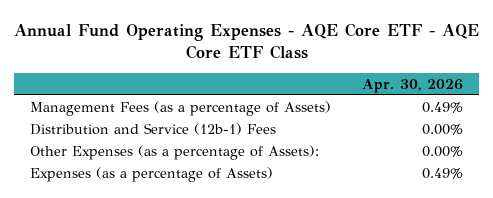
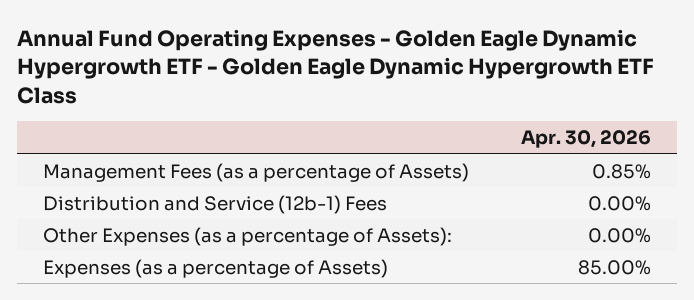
- Annual Fund Operating Expenses - AQE Core ETF - AQE Core ETF Class
+ Annual Fund Operating Expenses - Golden Eagle Dynamic Hypergrowth ETF - Golden Eagle Dynamic Hypergrowth ETF Class
- Management Fees (as a percentage of Assets) | 0.49%
+ Management Fees (as a percentage of Assets) | 0.85%
- Expenses (as a percentage of Assets) | 0.49%
+ Expenses (as a percentage of Assets) | 85.00%

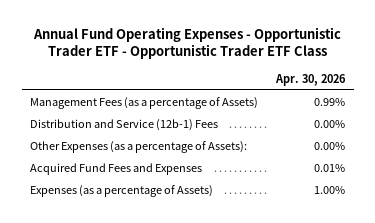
- Annual Fund Operating Expenses - Golden Eagle Dynamic Hypergrowth ETF - Golden Eagle Dynamic Hypergrowth ETF Class
+ Annual Fund Operating Expenses - Opportunistic Trader ETF - Opportunistic Trader ETF Class
- Management Fees (as a percentage of Assets) | 0.85%
+ Management Fees (as a percentage of Assets) | 0.99%
- Expenses (as a percentage of Assets) | 85.00%
+ Acquired Fund Fees and Expenses | 0.01%
+ Expenses (as a percentage of Assets) | 1.00%

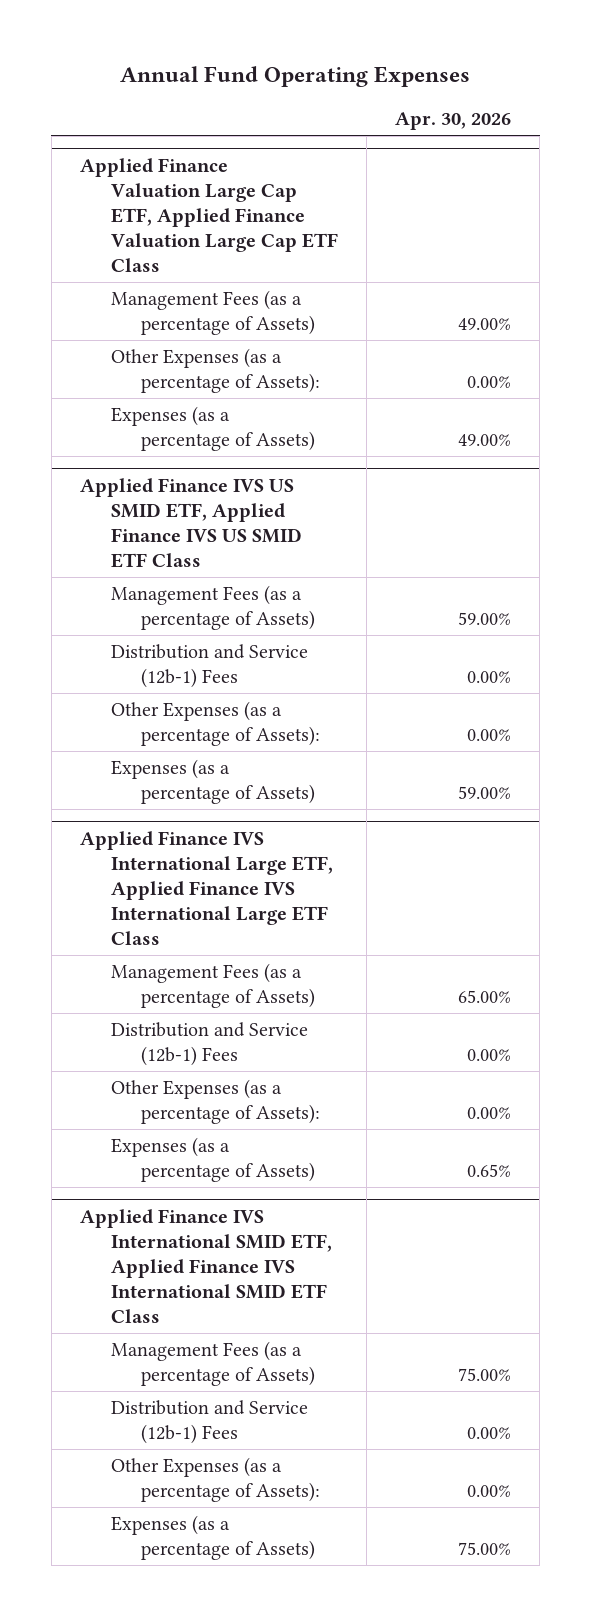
- Annual Fund Operating Expenses - Opportunistic Trader ETF - Opportunistic Trader ETF Class
+ Annual Fund Operating Expenses
- Management Fees (as a percentage of Assets) | 0.99%
+ Applied Finance Valuation Large Cap ETF, Applied Finance Valuation Large Cap ETF Class
+ Management Fees (as a percentage of Assets) | 49.00%
+ Other Expenses (as a percentage of Assets): | 0.00%
+ Expenses (as a percentage of Assets) | 49.00%
+ Applied Finance IVS US SMID ETF, Applied Finance IVS US SMID ETF Class
+ Management Fees (as a percentage of Assets) | 59.00%
- Acquired Fund Fees and Expenses | 0.01%
- Expenses (as a percentage of Assets) | 1.00%
+ Expenses (as a percentage of Assets) | 59.00%
+ Applied Finance IVS International Large ETF, Applied Finance IVS International Large ETF Class
+ Management Fees (as a percentage of Assets) | 65.00%
+ Distribution and Service (12b-1) Fees | 0.00%
+ Other Expenses (as a percentage of Assets): | 0.00%
+ Expenses (as a percentage of Assets) | 0.65%
+ Applied Finance IVS International SMID ETF, Applied Finance IVS International SMID ETF Class
+ Management Fees (as a percentage of Assets) | 75.00%
+ Distribution and Service (12b-1) Fees | 0.00%
+ Other Expenses (as a percentage of Assets): | 0.00%
+ Expenses (as a percentage of Assets) | 75.00%

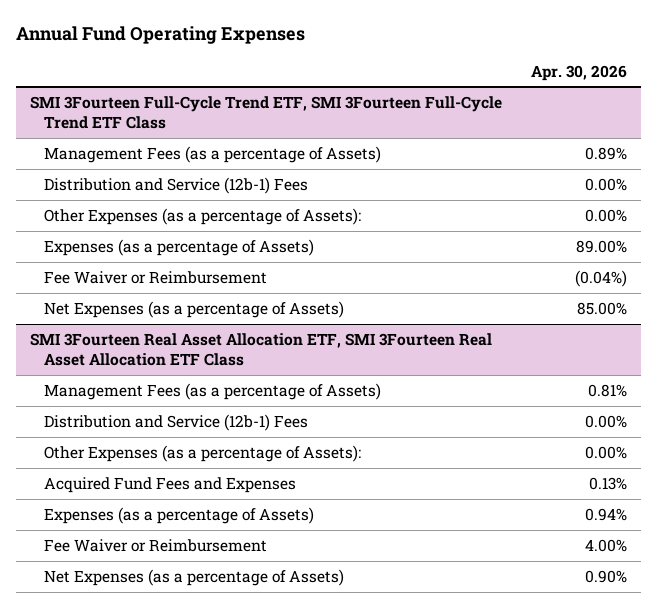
- Applied Finance Valuation Large Cap ETF, Applied Finance Valuation Large Cap ETF Class
- Management Fees (as a percentage of Assets) | 49.00%
- Other Expenses (as a percentage of Assets): | 0.00%
- Expenses (as a percentage of Assets) | 49.00%
- Applied Finance IVS US SMID ETF, Applied Finance IVS US SMID ETF Class
- Management Fees (as a percentage of Assets) | 59.00%
- Distribution and Service (12b-1) Fees | 0.00%
- Other Expenses (as a percentage of Assets): | 0.00%
- Expenses (as a percentage of Assets) | 59.00%
- Applied Finance IVS International Large ETF, Applied Finance IVS International Large ETF Class
- Management Fees (as a percentage of Assets) | 65.00%
+ SMI 3Fourteen Full-Cycle Trend ETF, SMI 3Fourteen Full-Cycle Trend ETF Class
+ Management Fees (as a percentage of Assets) | 0.89%
- Expenses (as a percentage of Assets) | 0.65%
- Applied Finance IVS International SMID ETF, Applied Finance IVS International SMID ETF Class
- Management Fees (as a percentage of Assets) | 75.00%
+ Expenses (as a percentage of Assets) | 89.00%
+ Fee Waiver or Reimbursement | (0.04%)
+ Net Expenses (as a percentage of Assets) | 85.00%
+ SMI 3Fourteen Real Asset Allocation ETF, SMI 3Fourteen Real Asset Allocation ETF Class
+ Management Fees (as a percentage of Assets) | 0.81%
- Expenses (as a percentage of Assets) | 75.00%
+ Acquired Fund Fees and Expenses | 0.13%
+ Expenses (as a percentage of Assets) | 0.94%
+ Fee Waiver or Reimbursement | 4.00%
+ Net Expenses (as a percentage of Assets) | 0.90%

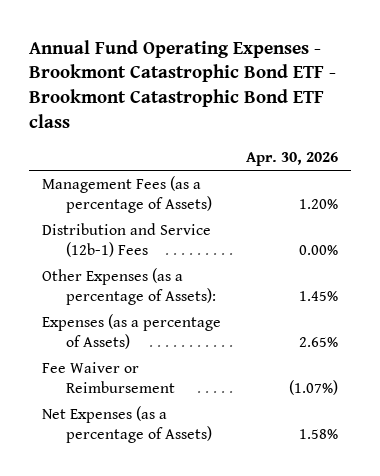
- Annual Fund Operating Expenses
+ Annual Fund Operating Expenses - Brookmont Catastrophic Bond ETF - Brookmont Catastrophic Bond ETF class
- SMI 3Fourteen Full-Cycle Trend ETF, SMI 3Fourteen Full-Cycle Trend ETF Class
- Management Fees (as a percentage of Assets) | 0.89%
- Distribution and Service (12b-1) Fees | 0.00%
- Other Expenses (as a percentage of Assets): | 0.00%
- Expenses (as a percentage of Assets) | 89.00%
- Fee Waiver or Reimbursement | (0.04%)
- Net Expenses (as a percentage of Assets) | 85.00%
- SMI 3Fourteen Real Asset Allocation ETF, SMI 3Fourteen Real Asset Allocation ETF Class
- Management Fees (as a percentage of Assets) | 0.81%
+ Management Fees (as a percentage of Assets) | 1.20%
- Other Expenses (as a percentage of Assets): | 0.00%
- Acquired Fund Fees and Expenses | 0.13%
- Expenses (as a percentage of Assets) | 0.94%
- Fee Waiver or Reimbursement | 4.00%
- Net Expenses (as a percentage of Assets) | 0.90%
+ Other Expenses (as a percentage of Assets): | 1.45%
+ Expenses (as a percentage of Assets) | 2.65%
+ Fee Waiver or Reimbursement | (1.07%)
+ Net Expenses (as a percentage of Assets) | 1.58%

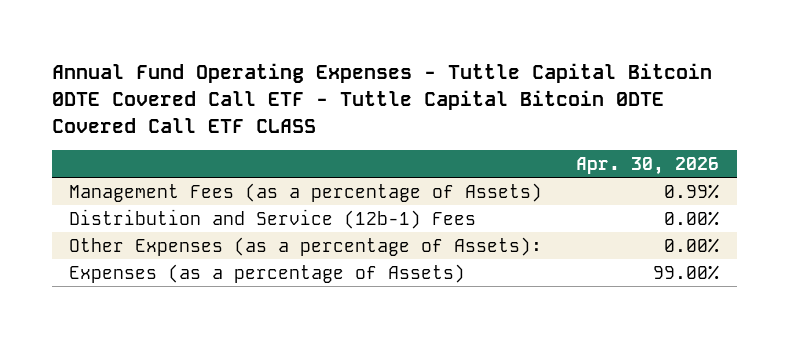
- Annual Fund Operating Expenses - Brookmont Catastrophic Bond ETF - Brookmont Catastrophic Bond ETF class
+ Annual Fund Operating Expenses - Tuttle Capital Bitcoin 0DTE Covered Call ETF - Tuttle Capital Bitcoin 0DTE Covered Call ETF CLASS
- Management Fees (as a percentage of Assets) | 1.20%
+ Management Fees (as a percentage of Assets) | 0.99%
- Other Expenses (as a percentage of Assets): | 1.45%
- Expenses (as a percentage of Assets) | 2.65%
- Fee Waiver or Reimbursement | (1.07%)
- Net Expenses (as a percentage of Assets) | 1.58%
+ Other Expenses (as a percentage of Assets): | 0.00%
+ Expenses (as a percentage of Assets) | 99.00%

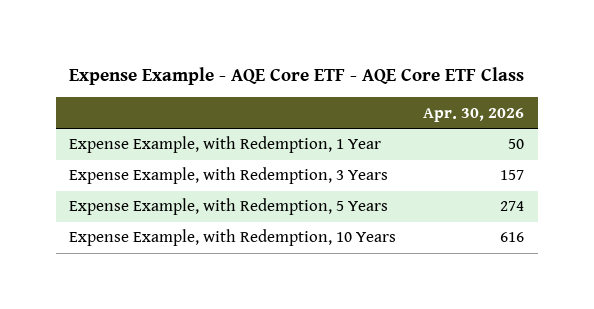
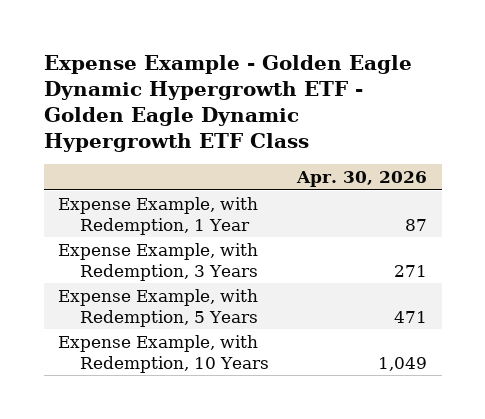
- Expense Example - AQE Core ETF - AQE Core ETF Class
+ Expense Example - Golden Eagle Dynamic Hypergrowth ETF - Golden Eagle Dynamic Hypergrowth ETF Class
- Expense Example, with Redemption, 1 Year | 50
- Expense Example, with Redemption, 3 Years | 157
- Expense Example, with Redemption, 5 Years | 274
- Expense Example, with Redemption, 10 Years | 616
+ Expense Example, with Redemption, 1 Year | 87
+ Expense Example, with Redemption, 3 Years | 271
+ Expense Example, with Redemption, 5 Years | 471
+ Expense Example, with Redemption, 10 Years | 1,049

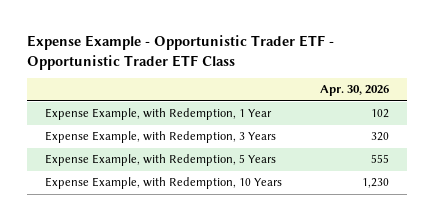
- Expense Example - Golden Eagle Dynamic Hypergrowth ETF - Golden Eagle Dynamic Hypergrowth ETF Class
+ Expense Example - Opportunistic Trader ETF - Opportunistic Trader ETF Class
- Expense Example, with Redemption, 1 Year | 87
- Expense Example, with Redemption, 3 Years | 271
- Expense Example, with Redemption, 5 Years | 471
- Expense Example, with Redemption, 10 Years | 1,049
+ Expense Example, with Redemption, 1 Year | 102
+ Expense Example, with Redemption, 3 Years | 320
+ Expense Example, with Redemption, 5 Years | 555
+ Expense Example, with Redemption, 10 Years | 1,230

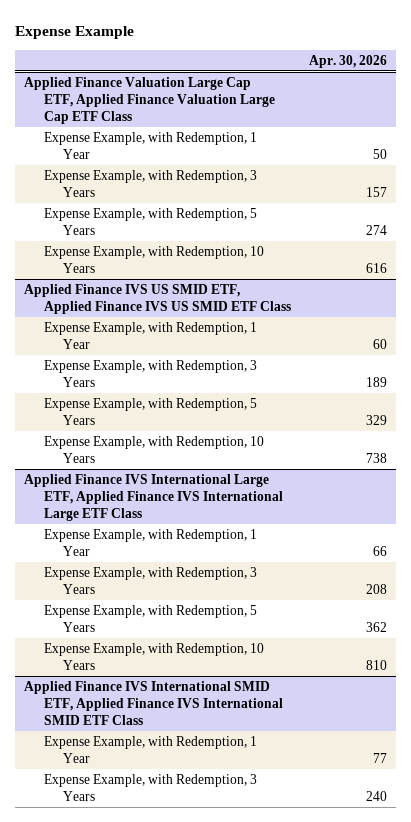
- Expense Example - Opportunistic Trader ETF - Opportunistic Trader ETF Class
+ Expense Example
- Expense Example, with Redemption, 1 Year | 102
- Expense Example, with Redemption, 3 Years | 320
- Expense Example, with Redemption, 5 Years | 555
- Expense Example, with Redemption, 10 Years | 1,230
+ Applied Finance Valuation Large Cap ETF, Applied Finance Valuation Large Cap ETF Class
+ Expense Example, with Redemption, 1 Year | 50
+ Expense Example, with Redemption, 3 Years | 157
+ Expense Example, with Redemption, 5 Years | 274
+ Expense Example, with Redemption, 10 Years | 616
+ Applied Finance IVS US SMID ETF, Applied Finance IVS US SMID ETF Class
+ Expense Example, with Redemption, 1 Year | 60
+ Expense Example, with Redemption, 3 Years | 189
+ Expense Example, with Redemption, 5 Years | 329
+ Expense Example, with Redemption, 10 Years | 738
+ Applied Finance IVS International Large ETF, Applied Finance IVS International Large ETF Class
+ Expense Example, with Redemption, 1 Year | 66
+ Expense Example, with Redemption, 3 Years | 208
+ Expense Example, with Redemption, 5 Years | 362
+ Expense Example, with Redemption, 10 Years | 810
+ Applied Finance IVS International SMID ETF, Applied Finance IVS International SMID ETF Class
+ Expense Example, with Redemption, 1 Year | 77
+ Expense Example, with Redemption, 3 Years | 240

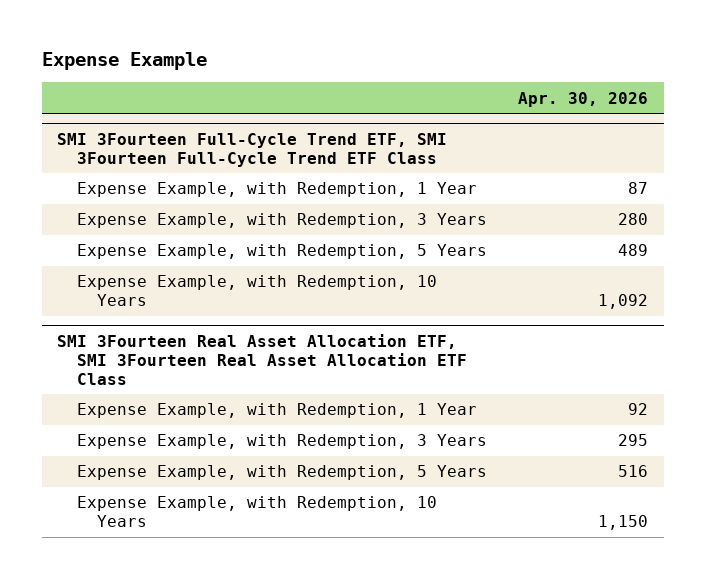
- Applied Finance Valuation Large Cap ETF, Applied Finance Valuation Large Cap ETF Class
- Expense Example, with Redemption, 1 Year | 50
- Expense Example, with Redemption, 3 Years | 157
- Expense Example, with Redemption, 5 Years | 274
- Expense Example, with Redemption, 10 Years | 616
- Applied Finance IVS US SMID ETF, Applied Finance IVS US SMID ETF Class
- Expense Example, with Redemption, 1 Year | 60
- Expense Example, with Redemption, 3 Years | 189
- Expense Example, with Redemption, 5 Years | 329
- Expense Example, with Redemption, 10 Years | 738
- Applied Finance IVS International Large ETF, Applied Finance IVS International Large ETF Class
- Expense Example, with Redemption, 1 Year | 66
- Expense Example, with Redemption, 3 Years | 208
- Expense Example, with Redemption, 5 Years | 362
- Expense Example, with Redemption, 10 Years | 810
- Applied Finance IVS International SMID ETF, Applied Finance IVS International SMID ETF Class
- Expense Example, with Redemption, 1 Year | 77
- Expense Example, with Redemption, 3 Years | 240
+ SMI 3Fourteen Full-Cycle Trend ETF, SMI 3Fourteen Full-Cycle Trend ETF Class
+ Expense Example, with Redemption, 1 Year | 87
+ Expense Example, with Redemption, 3 Years | 280
+ Expense Example, with Redemption, 5 Years | 489
+ Expense Example, with Redemption, 10 Years | 1,092
+ SMI 3Fourteen Real Asset Allocation ETF, SMI 3Fourteen Real Asset Allocation ETF Class
+ Expense Example, with Redemption, 1 Year | 92
+ Expense Example, with Redemption, 3 Years | 295
+ Expense Example, with Redemption, 5 Years | 516
+ Expense Example, with Redemption, 10 Years | 1,150

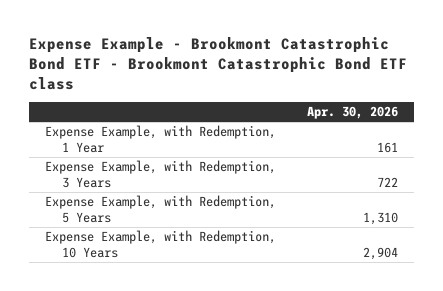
- Expense Example
+ Expense Example - Brookmont Catastrophic Bond ETF - Brookmont Catastrophic Bond ETF class
- SMI 3Fourteen Full-Cycle Trend ETF, SMI 3Fourteen Full-Cycle Trend ETF Class
- Expense Example, with Redemption, 1 Year | 87
- Expense Example, with Redemption, 3 Years | 280
- Expense Example, with Redemption, 5 Years | 489
- Expense Example, with Redemption, 10 Years | 1,092
- SMI 3Fourteen Real Asset Allocation ETF, SMI 3Fourteen Real Asset Allocation ETF Class
- Expense Example, with Redemption, 1 Year | 92
- Expense Example, with Redemption, 3 Years | 295
- Expense Example, with Redemption, 5 Years | 516
- Expense Example, with Redemption, 10 Years | 1,150
+ Expense Example, with Redemption, 1 Year | 161
+ Expense Example, with Redemption, 3 Years | 722
+ Expense Example, with Redemption, 5 Years | 1,310
+ Expense Example, with Redemption, 10 Years | 2,904

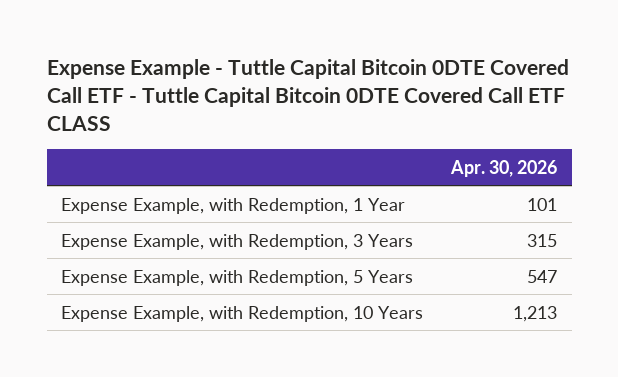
- Expense Example - Brookmont Catastrophic Bond ETF - Brookmont Catastrophic Bond ETF class
+ Expense Example - Tuttle Capital Bitcoin 0DTE Covered Call ETF - Tuttle Capital Bitcoin 0DTE Covered Call ETF CLASS
- Expense Example, with Redemption, 1 Year | 161
- Expense Example, with Redemption, 3 Years | 722
- Expense Example, with Redemption, 5 Years | 1,310
- Expense Example, with Redemption, 10 Years | 2,904
+ Expense Example, with Redemption, 1 Year | 101
+ Expense Example, with Redemption, 3 Years | 315
+ Expense Example, with Redemption, 5 Years | 547
+ Expense Example, with Redemption, 10 Years | 1,213

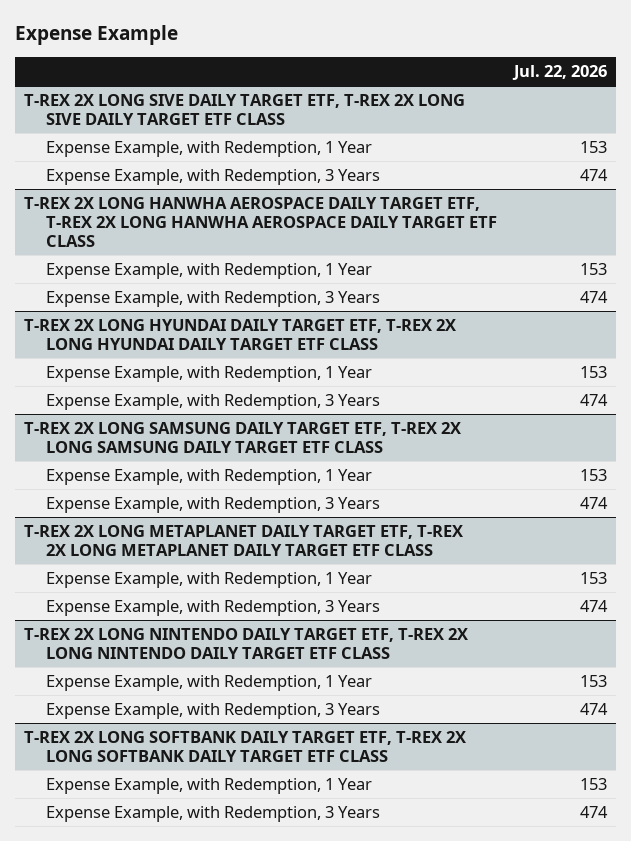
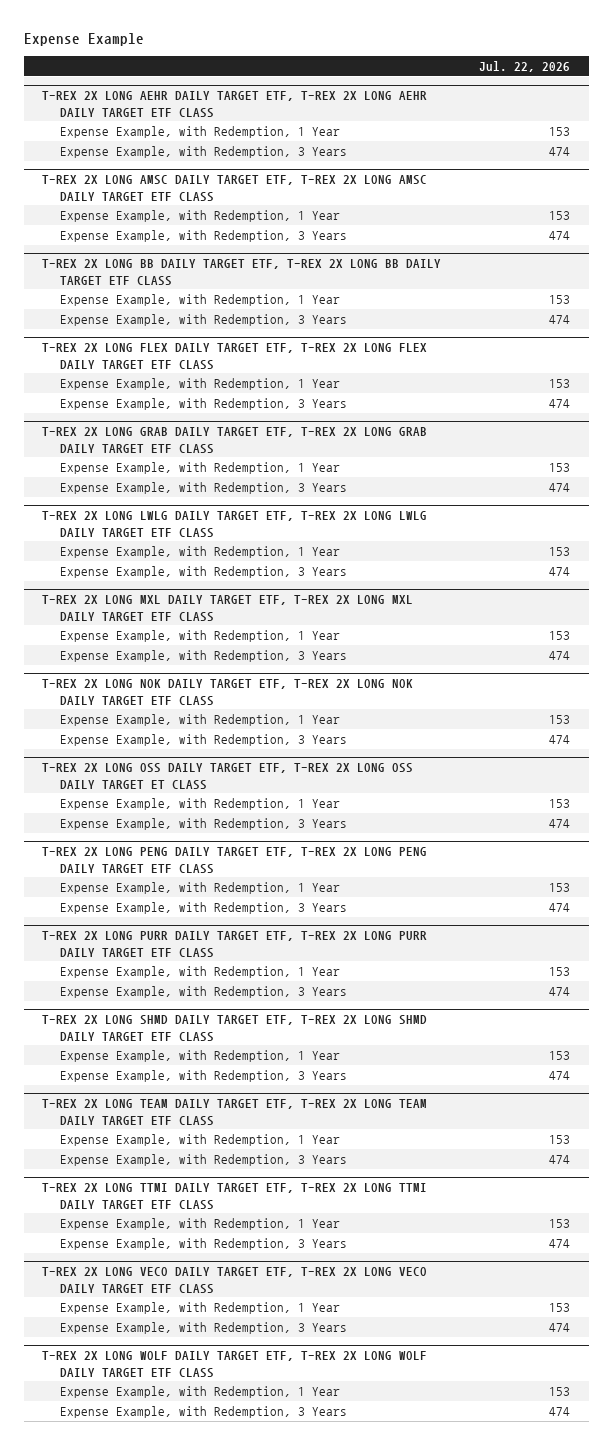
- T-REX 2X LONG SIVE DAILY TARGET ETF, T-REX 2X LONG SIVE DAILY TARGET ETF CLASS
+ T-REX 2X LONG AEHR DAILY TARGET ETF, T-REX 2X LONG AEHR DAILY TARGET ETF CLASS
- T-REX 2X LONG HANWHA AEROSPACE DAILY TARGET ETF, T-REX 2X LONG HANWHA AEROSPACE DAILY TARGET ETF CLASS
+ T-REX 2X LONG AMSC DAILY TARGET ETF, T-REX 2X LONG AMSC DAILY TARGET ETF CLASS
- T-REX 2X LONG HYUNDAI DAILY TARGET ETF, T-REX 2X LONG HYUNDAI DAILY TARGET ETF CLASS
+ T-REX 2X LONG BB DAILY TARGET ETF, T-REX 2X LONG BB DAILY TARGET ETF CLASS
- T-REX 2X LONG SAMSUNG DAILY TARGET ETF, T-REX 2X LONG SAMSUNG DAILY TARGET ETF CLASS
+ T-REX 2X LONG FLEX DAILY TARGET ETF, T-REX 2X LONG FLEX DAILY TARGET ETF CLASS
- T-REX 2X LONG METAPLANET DAILY TARGET ETF, T-REX 2X LONG METAPLANET DAILY TARGET ETF CLASS
+ T-REX 2X LONG GRAB DAILY TARGET ETF, T-REX 2X LONG GRAB DAILY TARGET ETF CLASS
- T-REX 2X LONG NINTENDO DAILY TARGET ETF, T-REX 2X LONG NINTENDO DAILY TARGET ETF CLASS
+ T-REX 2X LONG LWLG DAILY TARGET ETF, T-REX 2X LONG LWLG DAILY TARGET ETF CLASS
- T-REX 2X LONG SOFTBANK DAILY TARGET ETF, T-REX 2X LONG SOFTBANK DAILY TARGET ETF CLASS
+ T-REX 2X LONG MXL DAILY TARGET ETF, T-REX 2X LONG MXL DAILY TARGET ETF CLASS
+ T-REX 2X LONG NOK DAILY TARGET ETF, T-REX 2X LONG NOK DAILY TARGET ETF CLASS
+ Expense Example, with Redemption, 1 Year | 153
+ Expense Example, with Redemption, 3 Years | 474
+ T-REX 2X LONG OSS DAILY TARGET ETF, T-REX 2X LONG OSS DAILY TARGET ET CLASS
+ Expense Example, with Redemption, 1 Year | 153
+ Expense Example, with Redemption, 3 Years | 474
+ T-REX 2X LONG PENG DAILY TARGET ETF, T-REX 2X LONG PENG DAILY TARGET ETF CLASS
+ Expense Example, with Redemption, 1 Year | 153
+ Expense Example, with Redemption, 3 Years | 474
+ T-REX 2X LONG PURR DAILY TARGET ETF, T-REX 2X LONG PURR DAILY TARGET ETF CLASS
+ Expense Example, with Redemption, 1 Year | 153
+ Expense Example, with Redemption, 3 Years | 474
+ T-REX 2X LONG SHMD DAILY TARGET ETF, T-REX 2X LONG SHMD DAILY TARGET ETF CLASS
+ Expense Example, with Redemption, 1 Year | 153
+ Expense Example, with Redemption, 3 Years | 474
+ T-REX 2X LONG TEAM DAILY TARGET ETF, T-REX 2X LONG TEAM DAILY TARGET ETF CLASS
+ Expense Example, with Redemption, 1 Year | 153
+ Expense Example, with Redemption, 3 Years | 474
+ T-REX 2X LONG TTMI DAILY TARGET ETF, T-REX 2X LONG TTMI DAILY TARGET ETF CLASS
+ Expense Example, with Redemption, 1 Year | 153
+ Expense Example, with Redemption, 3 Years | 474
+ T-REX 2X LONG VECO DAILY TARGET ETF, T-REX 2X LONG VECO DAILY TARGET ETF CLASS
+ Expense Example, with Redemption, 1 Year | 153
+ Expense Example, with Redemption, 3 Years | 474
+ T-REX 2X LONG WOLF DAILY TARGET ETF, T-REX 2X LONG WOLF DAILY TARGET ETF CLASS
+ Expense Example, with Redemption, 1 Year | 153
+ Expense Example, with Redemption, 3 Years | 474

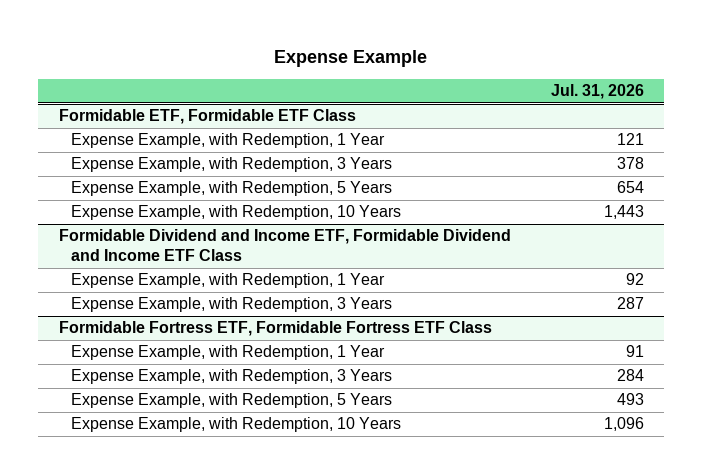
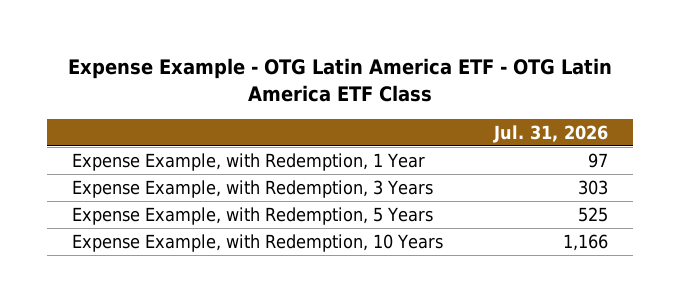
- Expense Example
+ Expense Example - OTG Latin America ETF - OTG Latin America ETF Class
- Formidable ETF, Formidable ETF Class
- Expense Example, with Redemption, 1 Year | 121
- Expense Example, with Redemption, 3 Years | 378
- Expense Example, with Redemption, 5 Years | 654
- Expense Example, with Redemption, 10 Years | 1,443
- Formidable Dividend and Income ETF, Formidable Dividend and Income ETF Class
- Expense Example, with Redemption, 1 Year | 92
- Expense Example, with Redemption, 3 Years | 287
- Formidable Fortress ETF, Formidable Fortress ETF Class
- Expense Example, with Redemption, 1 Year | 91
- Expense Example, with Redemption, 3 Years | 284
- Expense Example, with Redemption, 5 Years | 493
- Expense Example, with Redemption, 10 Years | 1,096
+ Expense Example, with Redemption, 1 Year | 97
+ Expense Example, with Redemption, 3 Years | 303
+ Expense Example, with Redemption, 5 Years | 525
+ Expense Example, with Redemption, 10 Years | 1,166

